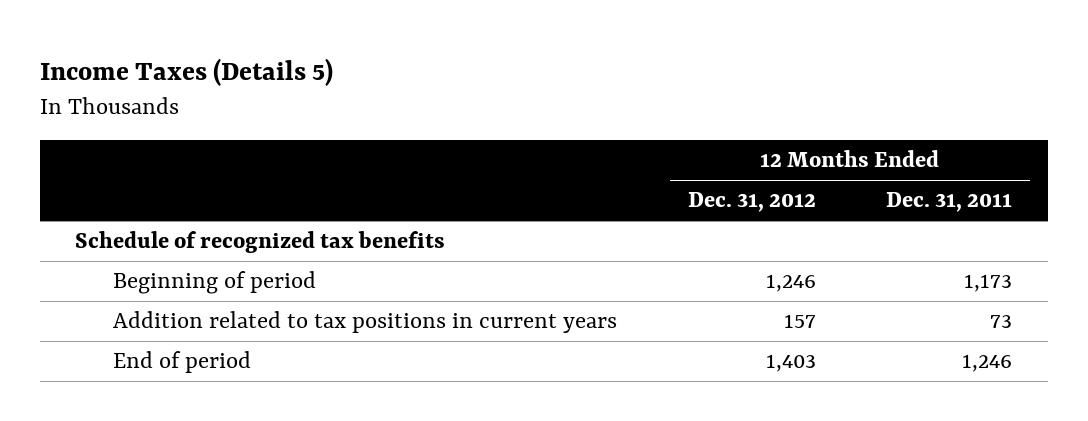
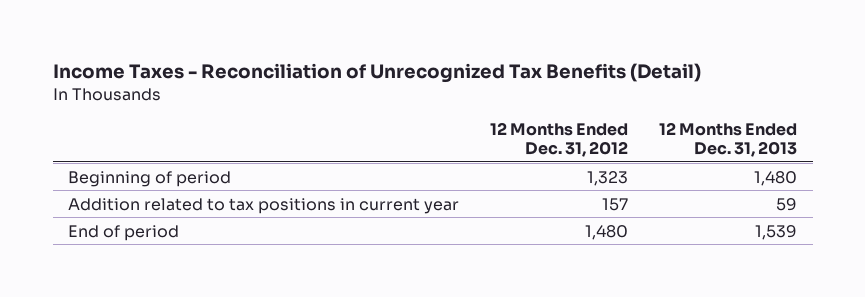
- Income Taxes (Details 5)
+ Income Taxes - Reconciliation of Unrecognized Tax Benefits (Detail)
- | 12 Months Ended Dec. 31, 2012 | 12 Months Ended Dec. 31, 2011
+ | 12 Months Ended Dec. 31, 2012 | 12 Months Ended Dec. 31, 2013
- Schedule of recognized tax benefits
- Beginning of period | 1,246 | 1,173
- Addition related to tax positions in current years | 157 | 73
- End of period | 1,403 | 1,246
+ Beginning of period | 1,323 | 1,480
+ Addition related to tax positions in current year | 157 | 59
+ End of period | 1,480 | 1,539

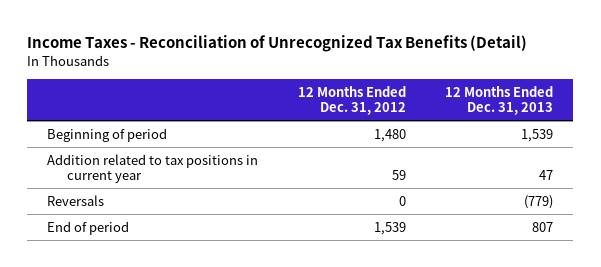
- Beginning of period | 1,323 | 1,480
- Addition related to tax positions in current year | 157 | 59
- End of period | 1,480 | 1,539
+ Beginning of period | 1,480 | 1,539
+ Addition related to tax positions in current year | 59 | 47
+ Reversals | 0 | (779)
+ End of period | 1,539 | 807

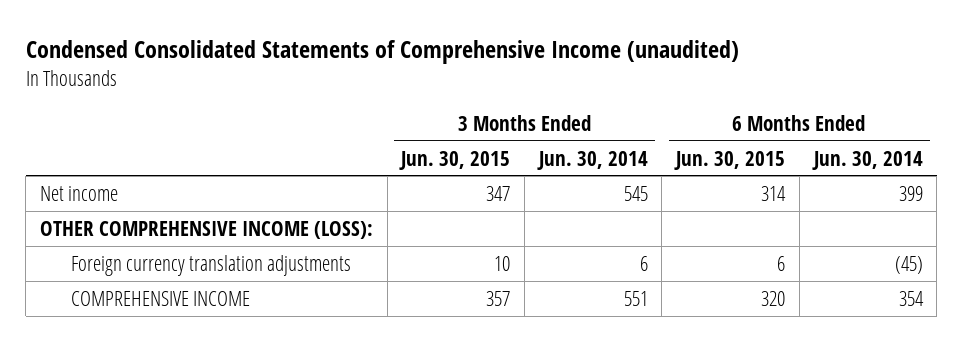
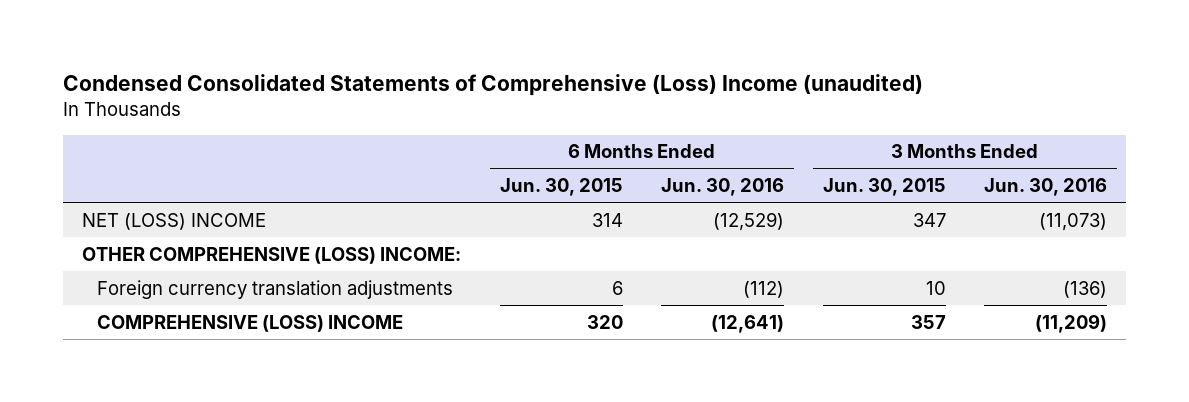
- Condensed Consolidated Statements of Comprehensive Income (unaudited)
+ Condensed Consolidated Statements of Comprehensive (Loss) Income (unaudited)
- | 3 Months Ended Jun. 30, 2015 | 3 Months Ended Jun. 30, 2014 | 6 Months Ended Jun. 30, 2015 | 6 Months Ended Jun. 30, 2014
+ | 6 Months Ended Jun. 30, 2015 | 6 Months Ended Jun. 30, 2016 | 3 Months Ended Jun. 30, 2015 | 3 Months Ended Jun. 30, 2016
- Net income | 347 | 545 | 314 | 399
- OTHER COMPREHENSIVE INCOME (LOSS):
+ NET (LOSS) INCOME | 314 | (12,529) | 347 | (11,073)
+ OTHER COMPREHENSIVE (LOSS) INCOME:
- COMPREHENSIVE INCOME | 357 | 551 | 320 | 354
+ COMPREHENSIVE (LOSS) INCOME | 320 | (12,641) | 357 | (11,209)

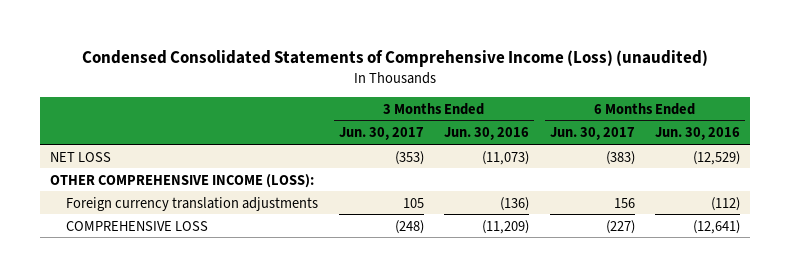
- Condensed Consolidated Statements of Comprehensive (Loss) Income (unaudited)
+ Condensed Consolidated Statements of Comprehensive Income (Loss) (unaudited)
- | 6 Months Ended Jun. 30, 2015 | 6 Months Ended Jun. 30, 2016 | 3 Months Ended Jun. 30, 2015 | 3 Months Ended Jun. 30, 2016
+ | 3 Months Ended Jun. 30, 2017 | 3 Months Ended Jun. 30, 2016 | 6 Months Ended Jun. 30, 2017 | 6 Months Ended Jun. 30, 2016
- NET (LOSS) INCOME | 314 | (12,529) | 347 | (11,073)
- OTHER COMPREHENSIVE (LOSS) INCOME:
+ NET LOSS | (353) | (11,073) | (383) | (12,529)
+ OTHER COMPREHENSIVE INCOME (LOSS):
- COMPREHENSIVE (LOSS) INCOME | 320 | (12,641) | 357 | (11,209)
+ COMPREHENSIVE LOSS | (248) | (11,209) | (227) | (12,641)

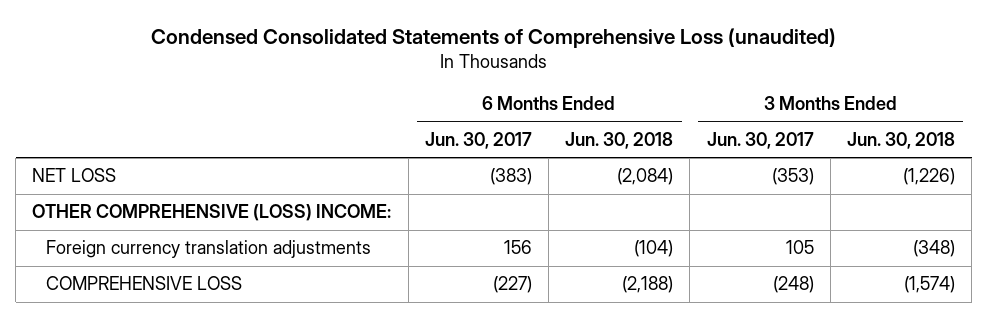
- Condensed Consolidated Statements of Comprehensive Income (Loss) (unaudited)
+ Condensed Consolidated Statements of Comprehensive Loss (unaudited)
- | 3 Months Ended Jun. 30, 2017 | 3 Months Ended Jun. 30, 2016 | 6 Months Ended Jun. 30, 2017 | 6 Months Ended Jun. 30, 2016
+ | 6 Months Ended Jun. 30, 2017 | 6 Months Ended Jun. 30, 2018 | 3 Months Ended Jun. 30, 2017 | 3 Months Ended Jun. 30, 2018
- OTHER COMPREHENSIVE INCOME (LOSS):
+ OTHER COMPREHENSIVE (LOSS) INCOME:

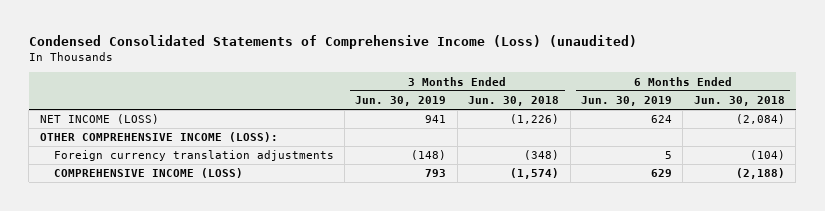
- Condensed Consolidated Statements of Comprehensive Loss (unaudited)
+ Condensed Consolidated Statements of Comprehensive Income (Loss) (unaudited)
- | 6 Months Ended Jun. 30, 2017 | 6 Months Ended Jun. 30, 2018 | 3 Months Ended Jun. 30, 2017 | 3 Months Ended Jun. 30, 2018
+ | 3 Months Ended Jun. 30, 2019 | 3 Months Ended Jun. 30, 2018 | 6 Months Ended Jun. 30, 2019 | 6 Months Ended Jun. 30, 2018
- NET LOSS | (383) | (2,084) | (353) | (1,226)
- OTHER COMPREHENSIVE (LOSS) INCOME:
+ NET INCOME (LOSS) | 941 | (1,226) | 624 | (2,084)
+ OTHER COMPREHENSIVE INCOME (LOSS):
- COMPREHENSIVE LOSS | (227) | (2,188) | (248) | (1,574)
+ COMPREHENSIVE INCOME (LOSS) | 793 | (1,574) | 629 | (2,188)

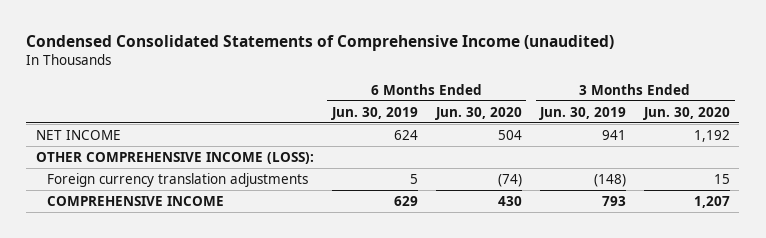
- Condensed Consolidated Statements of Comprehensive Income (Loss) (unaudited)
+ Condensed Consolidated Statements of Comprehensive Income (unaudited)
- | 3 Months Ended Jun. 30, 2019 | 3 Months Ended Jun. 30, 2018 | 6 Months Ended Jun. 30, 2019 | 6 Months Ended Jun. 30, 2018
+ | 6 Months Ended Jun. 30, 2019 | 6 Months Ended Jun. 30, 2020 | 3 Months Ended Jun. 30, 2019 | 3 Months Ended Jun. 30, 2020
- NET INCOME (LOSS) | 941 | (1,226) | 624 | (2,084)
+ NET INCOME | 624 | 504 | 941 | 1,192
- COMPREHENSIVE INCOME (LOSS) | 793 | (1,574) | 629 | (2,188)
+ COMPREHENSIVE INCOME | 629 | 430 | 793 | 1,207

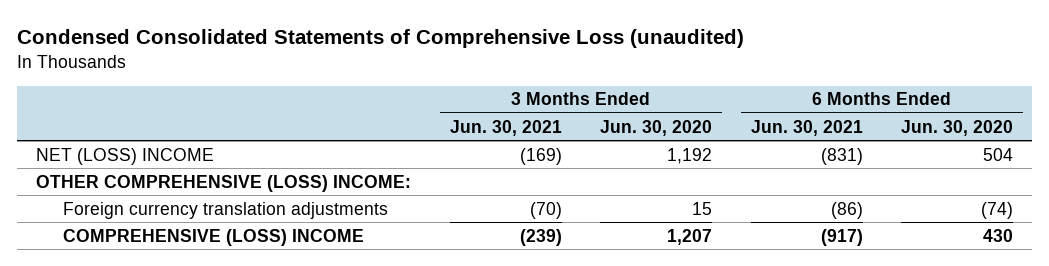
- Condensed Consolidated Statements of Comprehensive Income (unaudited)
+ Condensed Consolidated Statements of Comprehensive Loss (unaudited)
- | 6 Months Ended Jun. 30, 2019 | 6 Months Ended Jun. 30, 2020 | 3 Months Ended Jun. 30, 2019 | 3 Months Ended Jun. 30, 2020
+ | 3 Months Ended Jun. 30, 2021 | 3 Months Ended Jun. 30, 2020 | 6 Months Ended Jun. 30, 2021 | 6 Months Ended Jun. 30, 2020
- NET INCOME | 624 | 504 | 941 | 1,192
- OTHER COMPREHENSIVE INCOME (LOSS):
+ NET (LOSS) INCOME | (169) | 1,192 | (831) | 504
+ OTHER COMPREHENSIVE (LOSS) INCOME:
- COMPREHENSIVE INCOME | 629 | 430 | 793 | 1,207
+ COMPREHENSIVE (LOSS) INCOME | (239) | 1,207 | (917) | 430

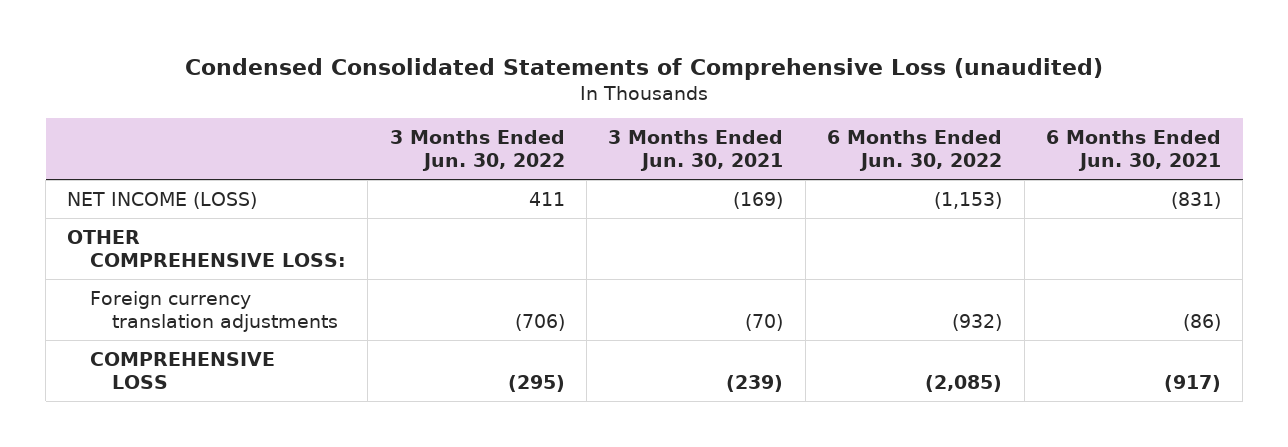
- | 3 Months Ended Jun. 30, 2021 | 3 Months Ended Jun. 30, 2020 | 6 Months Ended Jun. 30, 2021 | 6 Months Ended Jun. 30, 2020
+ | 3 Months Ended Jun. 30, 2022 | 3 Months Ended Jun. 30, 2021 | 6 Months Ended Jun. 30, 2022 | 6 Months Ended Jun. 30, 2021
- NET (LOSS) INCOME | (169) | 1,192 | (831) | 504
- OTHER COMPREHENSIVE (LOSS) INCOME:
+ NET INCOME (LOSS) | 411 | (169) | (1,153) | (831)
+ OTHER COMPREHENSIVE LOSS:
- COMPREHENSIVE (LOSS) INCOME | (239) | 1,207 | (917) | 430
+ COMPREHENSIVE LOSS | (295) | (239) | (2,085) | (917)

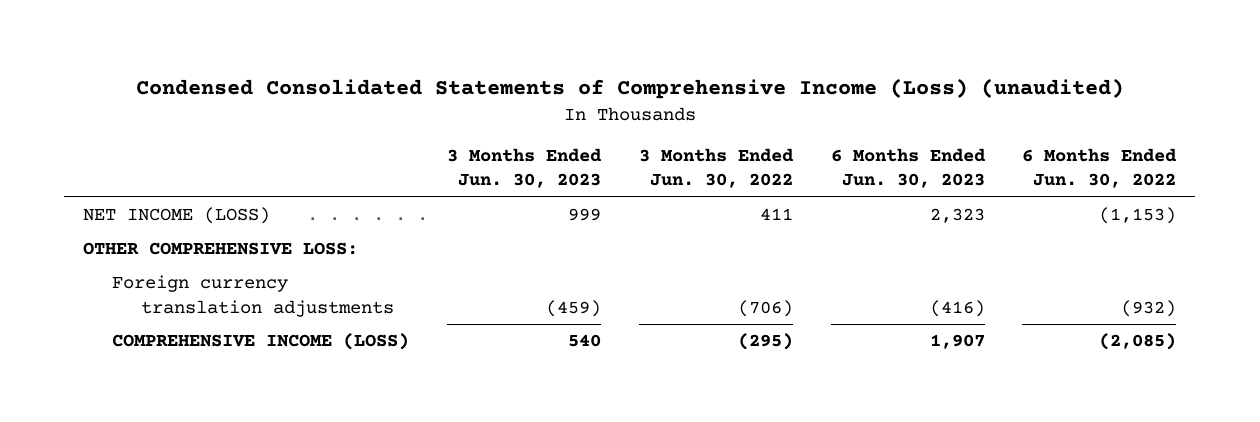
- Condensed Consolidated Statements of Comprehensive Loss (unaudited)
+ Condensed Consolidated Statements of Comprehensive Income (Loss) (unaudited)
- | 3 Months Ended Jun. 30, 2022 | 3 Months Ended Jun. 30, 2021 | 6 Months Ended Jun. 30, 2022 | 6 Months Ended Jun. 30, 2021
+ | 3 Months Ended Jun. 30, 2023 | 3 Months Ended Jun. 30, 2022 | 6 Months Ended Jun. 30, 2023 | 6 Months Ended Jun. 30, 2022
- COMPREHENSIVE LOSS | (295) | (239) | (2,085) | (917)
+ COMPREHENSIVE INCOME (LOSS) | 540 | (295) | 1,907 | (2,085)

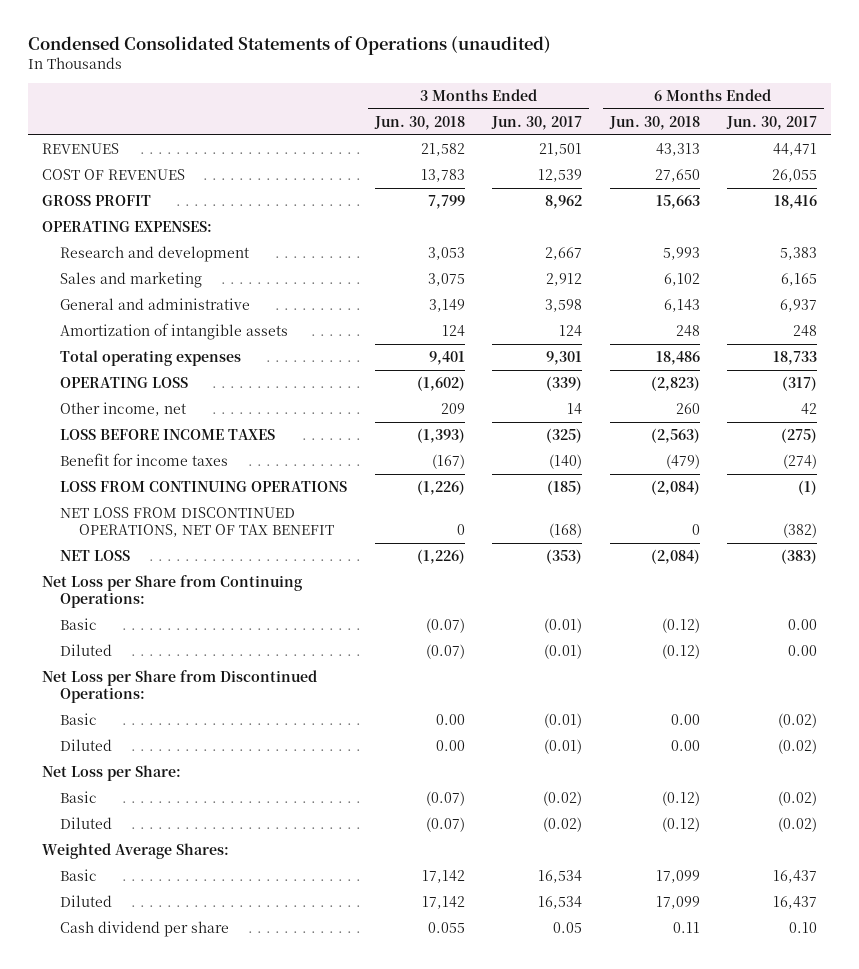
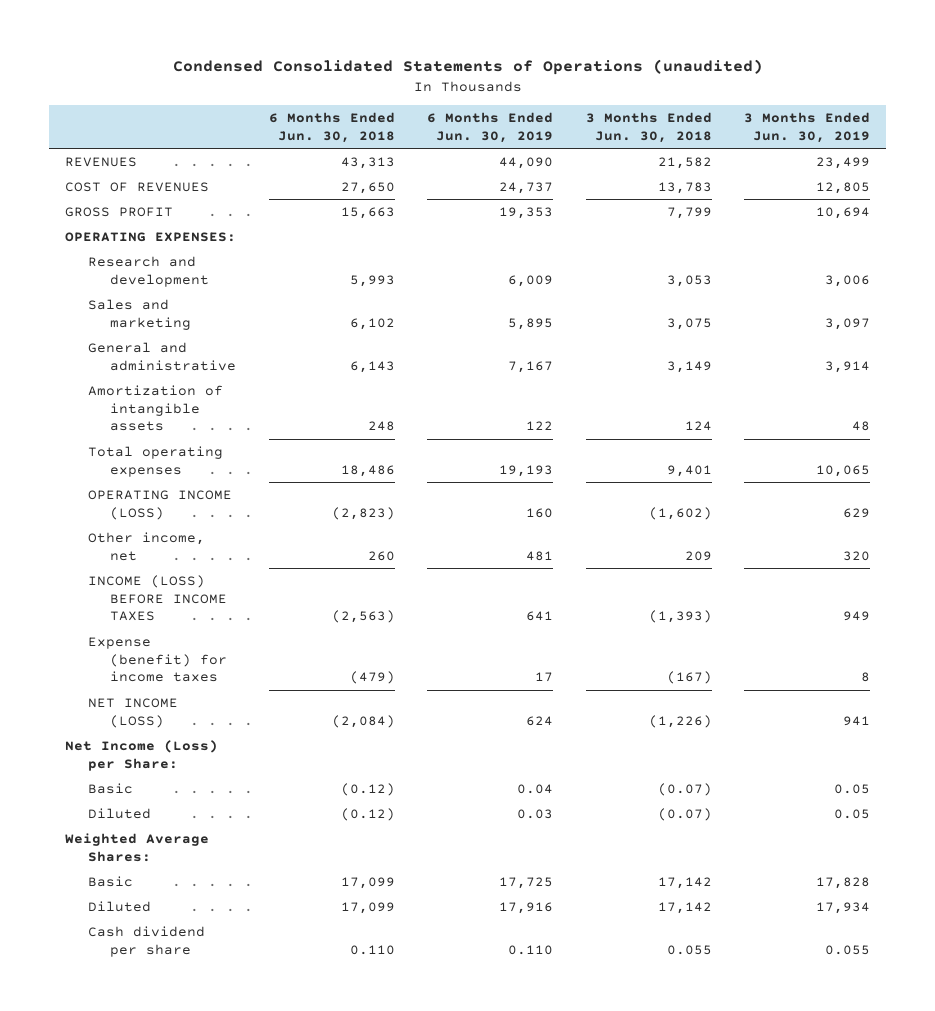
- | 3 Months Ended Jun. 30, 2018 | 3 Months Ended Jun. 30, 2017 | 6 Months Ended Jun. 30, 2018 | 6 Months Ended Jun. 30, 2017
+ | 6 Months Ended Jun. 30, 2018 | 6 Months Ended Jun. 30, 2019 | 3 Months Ended Jun. 30, 2018 | 3 Months Ended Jun. 30, 2019
- OPERATING LOSS | (1,602) | (339) | (2,823) | (317)
+ OPERATING INCOME (LOSS) | (2,823) | 160 | (1,602) | 629
- LOSS BEFORE INCOME TAXES | (1,393) | (325) | (2,563) | (275)
- Benefit for income taxes | (167) | (140) | (479) | (274)
- LOSS FROM CONTINUING OPERATIONS | (1,226) | (185) | (2,084) | (1)
- NET LOSS FROM DISCONTINUED OPERATIONS, NET OF TAX BENEFIT | 0 | (168) | 0 | (382)
- NET LOSS | (1,226) | (353) | (2,084) | (383)
- Net Loss per Share from Continuing Operations:
- Basic | (0.07) | (0.01) | (0.12) | 0.00
- Diluted | (0.07) | (0.01) | (0.12) | 0.00
- Net Loss per Share from Discontinued Operations:
- Basic | 0.00 | (0.01) | 0.00 | (0.02)
- Diluted | 0.00 | (0.01) | 0.00 | (0.02)
- Net Loss per Share:
+ INCOME (LOSS) BEFORE INCOME TAXES | (2,563) | 641 | (1,393) | 949
+ Expense (benefit) for income taxes | (479) | 17 | (167) | 8
+ NET INCOME (LOSS) | (2,084) | 624 | (1,226) | 941
+ Net Income (Loss) per Share:
- Cash dividend per share | 0.055 | 0.05 | 0.11 | 0.10
+ Cash dividend per share | 0.110 | 0.110 | 0.055 | 0.055

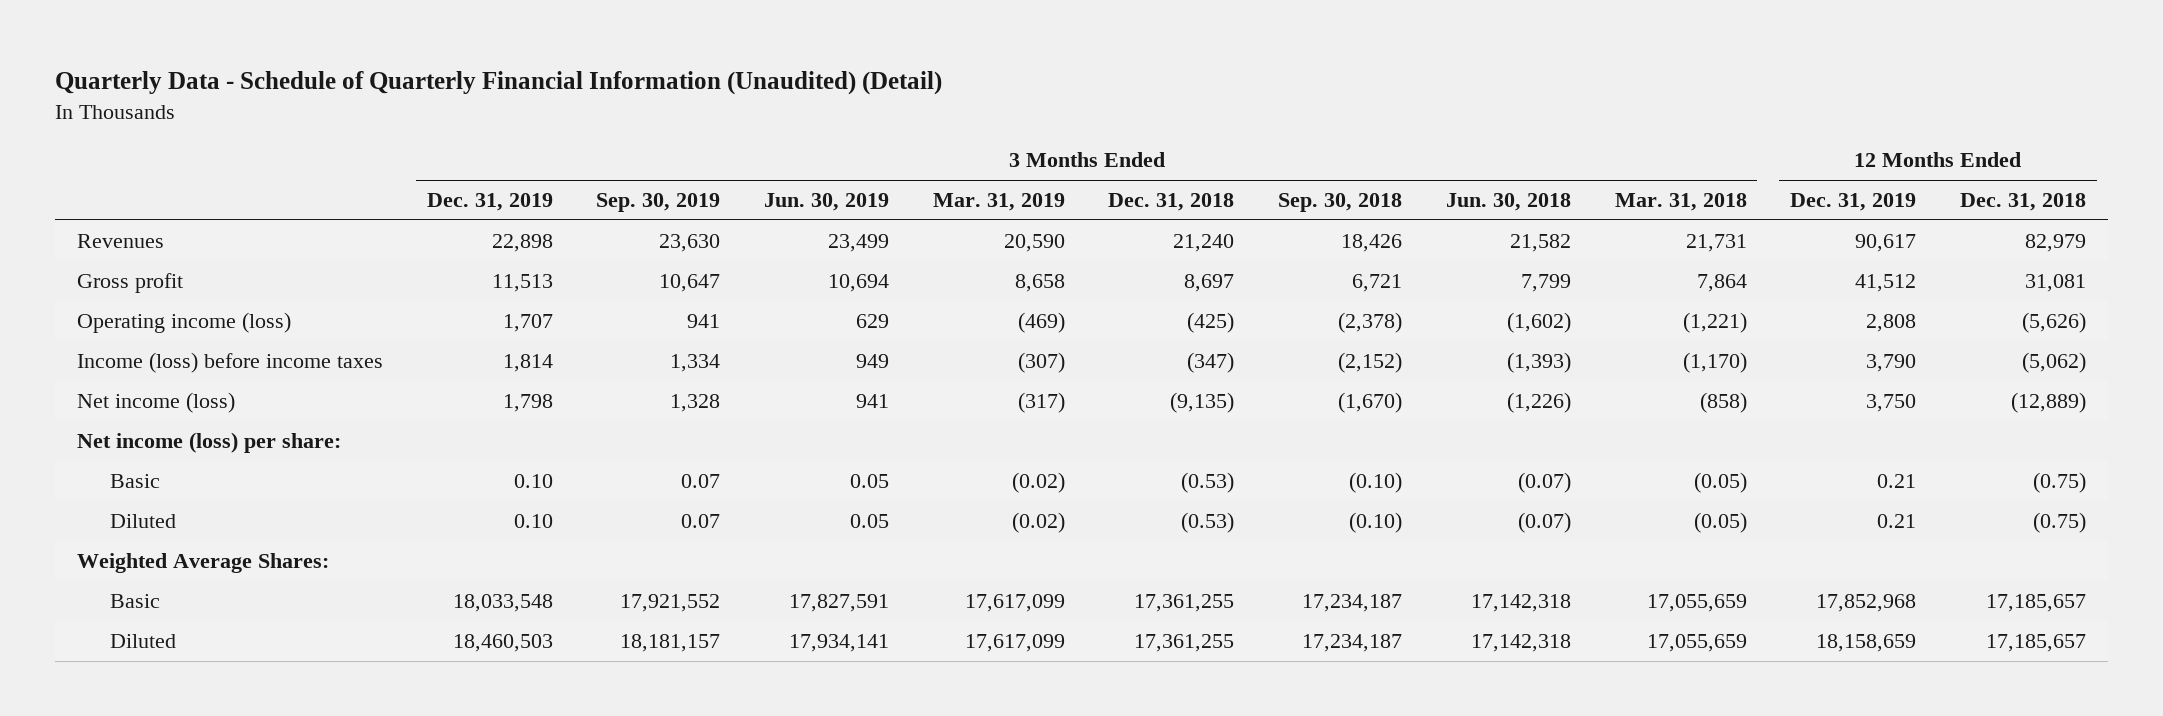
- Condensed Consolidated Statements of Operations (unaudited)
+ Quarterly Data - Schedule of Quarterly Financial Information (Unaudited) (Detail)
- | 6 Months Ended Jun. 30, 2018 | 6 Months Ended Jun. 30, 2019 | 3 Months Ended Jun. 30, 2018 | 3 Months Ended Jun. 30, 2019
+ | 3 Months Ended Dec. 31, 2019 | 3 Months Ended Sep. 30, 2019 | 3 Months Ended Jun. 30, 2019 | 3 Months Ended Mar. 31, 2019 | 3 Months Ended Dec. 31, 2018 | 3 Months Ended Sep. 30, 2018 | 3 Months Ended Jun. 30, 2018 | 3 Months Ended Mar. 31, 2018 | 12 Months Ended Dec. 31, 2019 | 12 Months Ended Dec. 31, 2018
- REVENUES | 43,313 | 44,090 | 21,582 | 23,499
- COST OF REVENUES | 27,650 | 24,737 | 13,783 | 12,805
- GROSS PROFIT | 15,663 | 19,353 | 7,799 | 10,694
- OPERATING EXPENSES:
- Research and development | 5,993 | 6,009 | 3,053 | 3,006
- Sales and marketing | 6,102 | 5,895 | 3,075 | 3,097
- General and administrative | 6,143 | 7,167 | 3,149 | 3,914
- Amortization of intangible assets | 248 | 122 | 124 | 48
- Total operating expenses | 18,486 | 19,193 | 9,401 | 10,065
- OPERATING INCOME (LOSS) | (2,823) | 160 | (1,602) | 629
- Other income, net | 260 | 481 | 209 | 320
- INCOME (LOSS) BEFORE INCOME TAXES | (2,563) | 641 | (1,393) | 949
- Expense (benefit) for income taxes | (479) | 17 | (167) | 8
- NET INCOME (LOSS) | (2,084) | 624 | (1,226) | 941
- Net Income (Loss) per Share:
+ Revenues | 22,898 | 23,630 | 23,499 | 20,590 | 21,240 | 18,426 | 21,582 | 21,731 | 90,617 | 82,979
+ Gross profit | 11,513 | 10,647 | 10,694 | 8,658 | 8,697 | 6,721 | 7,799 | 7,864 | 41,512 | 31,081
+ Operating income (loss) | 1,707 | 941 | 629 | (469) | (425) | (2,378) | (1,602) | (1,221) | 2,808 | (5,626)
+ Income (loss) before income taxes | 1,814 | 1,334 | 949 | (307) | (347) | (2,152) | (1,393) | (1,170) | 3,790 | (5,062)
+ Net income (loss) | 1,798 | 1,328 | 941 | (317) | (9,135) | (1,670) | (1,226) | (858) | 3,750 | (12,889)
+ Net income (loss) per share:
- Basic | 17,099 | 17,725 | 17,142 | 17,828
- Diluted | 17,099 | 17,916 | 17,142 | 17,934
- Cash dividend per share | 0.110 | 0.110 | 0.055 | 0.055
+ Basic | 18,033,548 | 17,921,552 | 17,827,591 | 17,617,099 | 17,361,255 | 17,234,187 | 17,142,318 | 17,055,659 | 17,852,968 | 17,185,657
+ Diluted | 18,460,503 | 18,181,157 | 17,934,141 | 17,617,099 | 17,361,255 | 17,234,187 | 17,142,318 | 17,055,659 | 18,158,659 | 17,185,657

